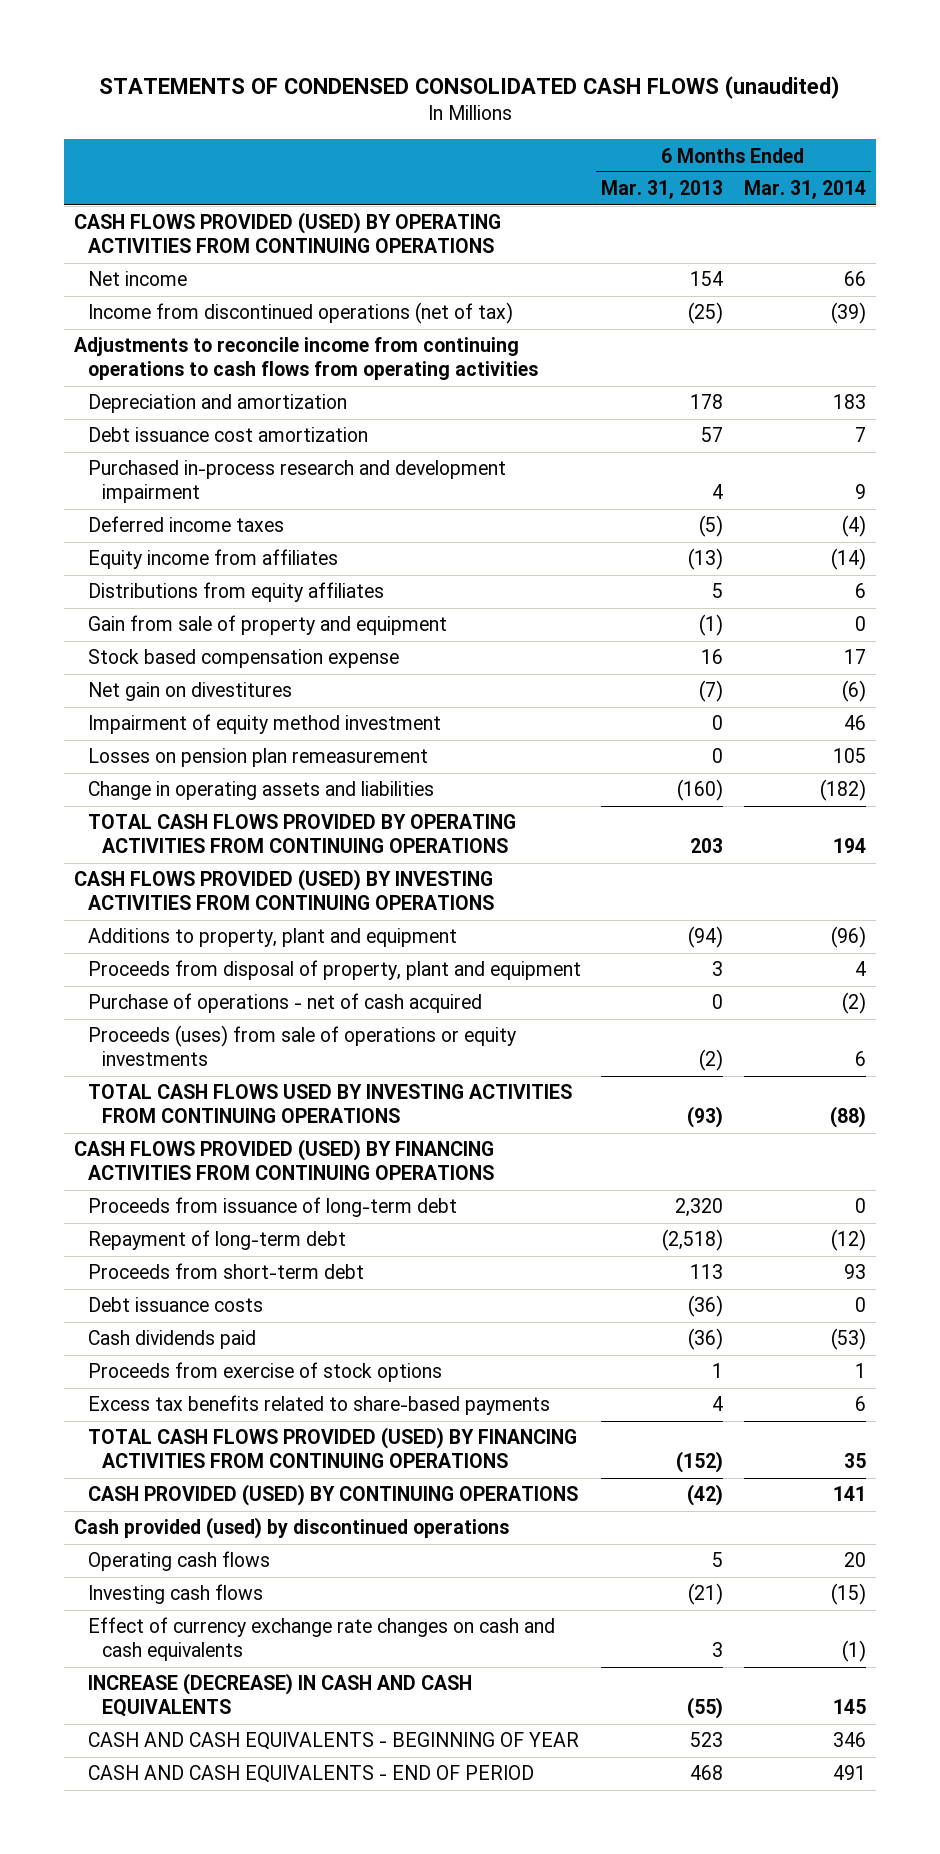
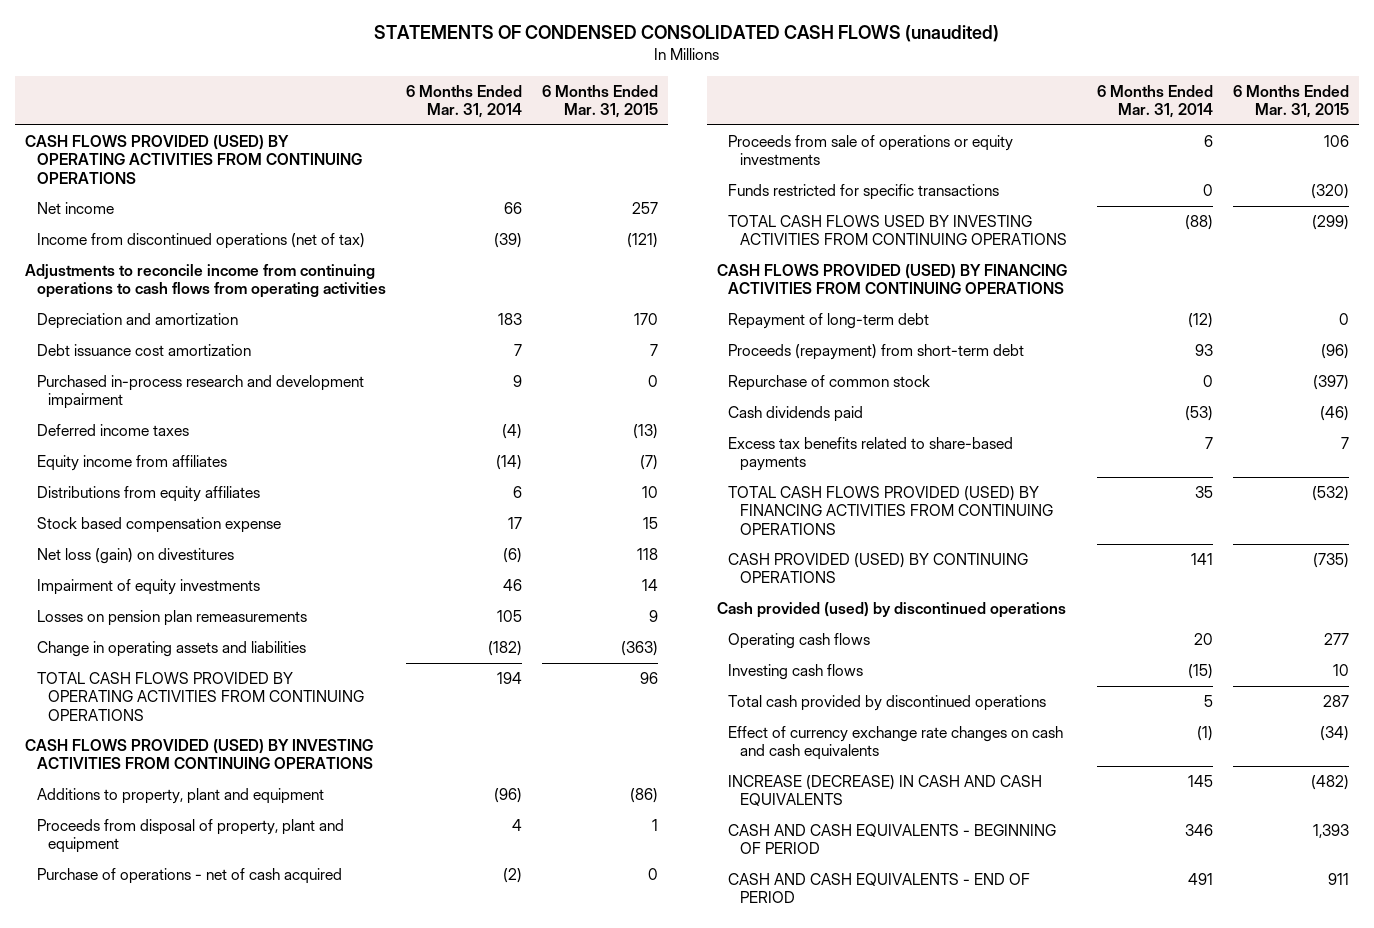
- | 6 Months Ended Mar. 31, 2013 | 6 Months Ended Mar. 31, 2014
+ | 6 Months Ended Mar. 31, 2014 | 6 Months Ended Mar. 31, 2015
- Gain from sale of property and equipment | (1) | 0
- Net gain on divestitures | (7) | (6)
- Impairment of equity method investment | 0 | 46
- Losses on pension plan remeasurement | 0 | 105
+ Net loss (gain) on divestitures | (6) | 118
+ Impairment of equity investments | 46 | 14
+ Losses on pension plan remeasurements | 105 | 9
- Proceeds (uses) from sale of operations or equity investments | (2) | 6
+ Proceeds from sale of operations or equity investments | 6 | 106
+ Funds restricted for specific transactions | 0 | (320)
- Proceeds from issuance of long-term debt | 2,320 | 0
- Proceeds from short-term debt | 113 | 93
- Debt issuance costs | (36) | 0
+ Proceeds (repayment) from short-term debt | 93 | (96)
+ Repurchase of common stock | 0 | (397)
- Proceeds from exercise of stock options | 1 | 1
- Excess tax benefits related to share-based payments | 4 | 6
+ Excess tax benefits related to share-based payments | 7 | 7
+ Total cash provided by discontinued operations | 5 | 287
- CASH AND CASH EQUIVALENTS - BEGINNING OF YEAR | 523 | 346
+ CASH AND CASH EQUIVALENTS - BEGINNING OF PERIOD | 346 | 1,393

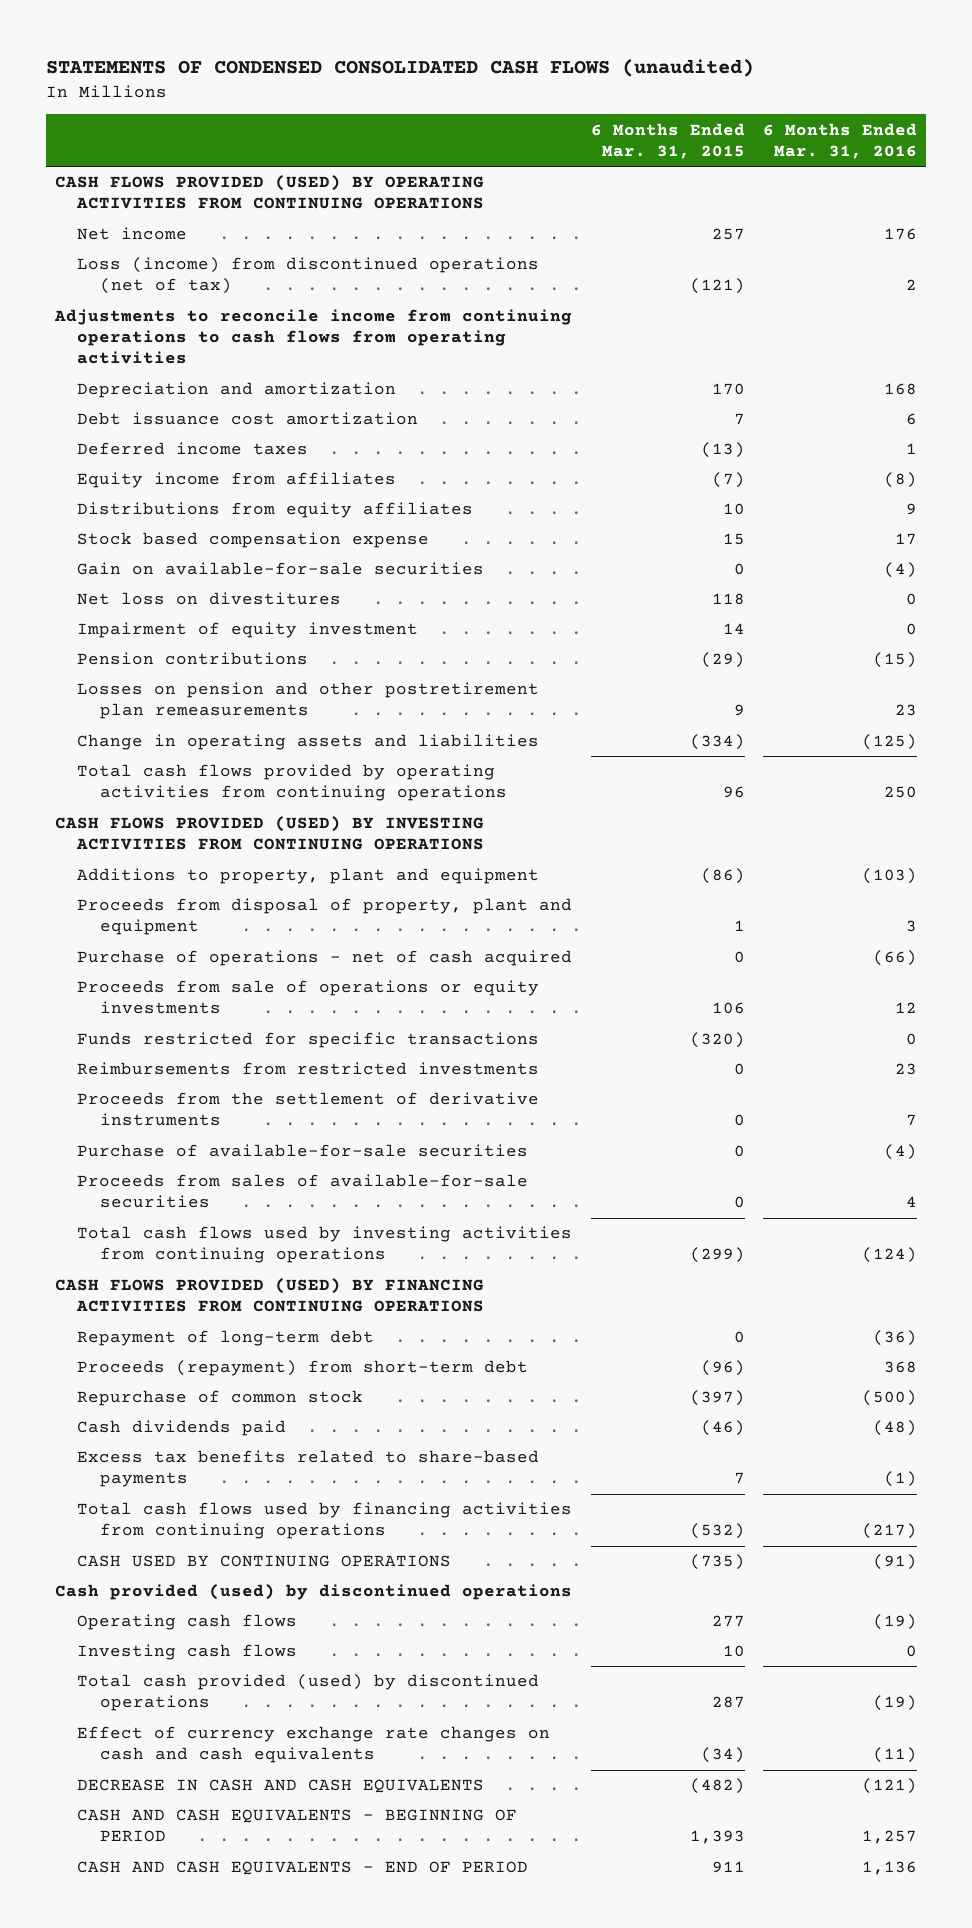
- | 6 Months Ended Mar. 31, 2014 | 6 Months Ended Mar. 31, 2015
+ | 6 Months Ended Mar. 31, 2015 | 6 Months Ended Mar. 31, 2016
- Income from discontinued operations (net of tax) | (39) | (121)
+ Loss (income) from discontinued operations (net of tax) | (121) | 2
- Purchased in-process research and development impairment | 9 | 0
- Net loss (gain) on divestitures | (6) | 118
- Impairment of equity investments | 46 | 14
- Losses on pension plan remeasurements | 105 | 9
- Change in operating assets and liabilities | (182) | (363)
- TOTAL CASH FLOWS PROVIDED BY OPERATING ACTIVITIES FROM CONTINUING OPERATIONS | 194 | 96
+ Gain on available-for-sale securities | 0 | (4)
+ Net loss on divestitures | 118 | 0
+ Impairment of equity investment | 14 | 0
+ Pension contributions | (29) | (15)
+ Losses on pension and other postretirement plan remeasurements | 9 | 23
+ Change in operating assets and liabilities | (334) | (125)
+ Total cash flows provided by operating activities from continuing operations | 96 | 250
- TOTAL CASH FLOWS USED BY INVESTING ACTIVITIES FROM CONTINUING OPERATIONS | (88) | (299)
+ Reimbursements from restricted investments | 0 | 23
+ Proceeds from the settlement of derivative instruments | 0 | 7
+ Purchase of available-for-sale securities | 0 | (4)
+ Proceeds from sales of available-for-sale securities | 0 | 4
+ Total cash flows used by investing activities from continuing operations | (299) | (124)
- TOTAL CASH FLOWS PROVIDED (USED) BY FINANCING ACTIVITIES FROM CONTINUING OPERATIONS | 35 | (532)
- CASH PROVIDED (USED) BY CONTINUING OPERATIONS | 141 | (735)
+ Total cash flows used by financing activities from continuing operations | (532) | (217)
+ CASH USED BY CONTINUING OPERATIONS | (735) | (91)
- Total cash provided by discontinued operations | 5 | 287
+ Total cash provided (used) by discontinued operations | 287 | (19)
- INCREASE (DECREASE) IN CASH AND CASH EQUIVALENTS | 145 | (482)
+ DECREASE IN CASH AND CASH EQUIVALENTS | (482) | (121)

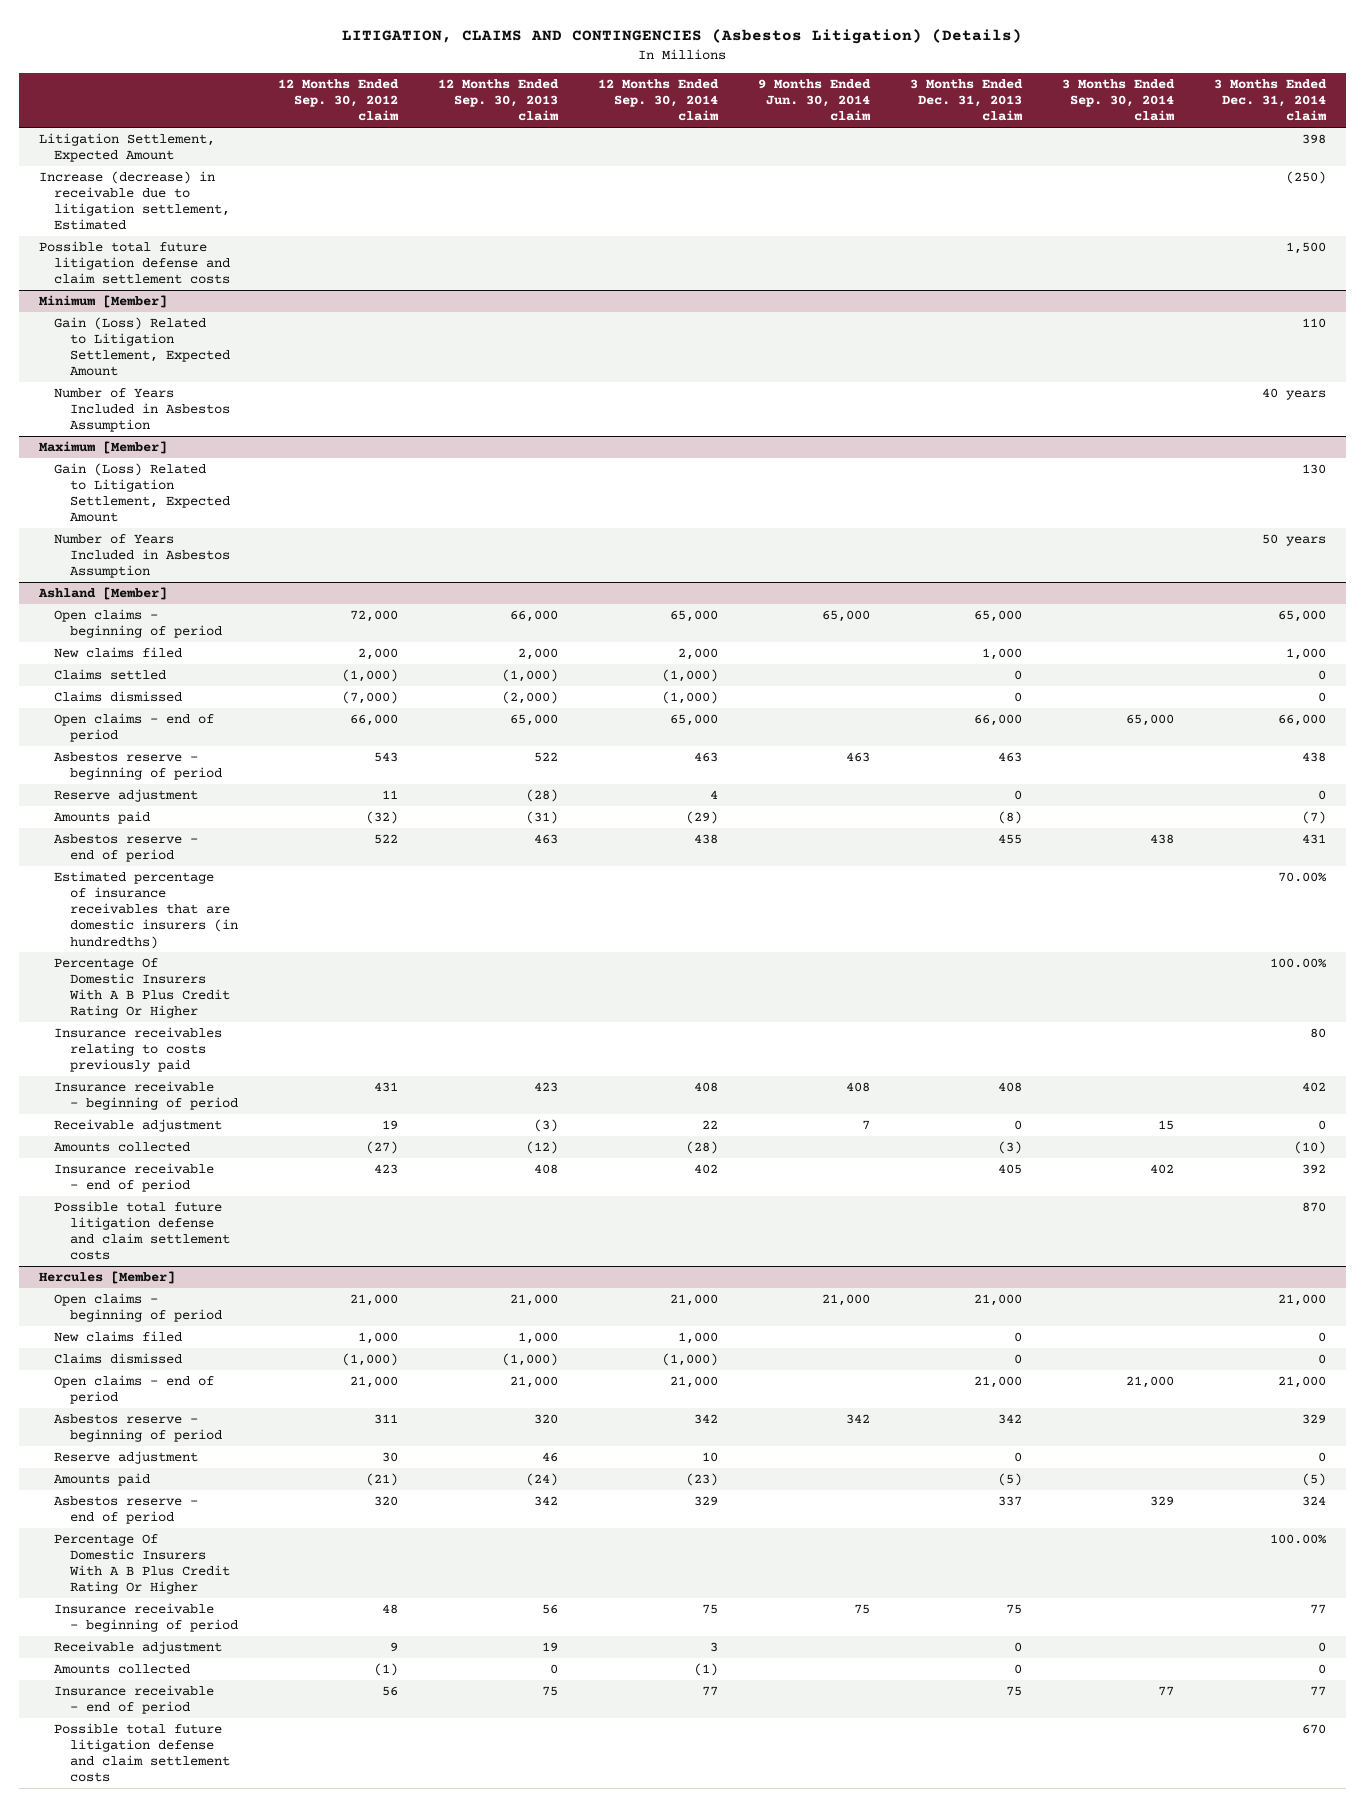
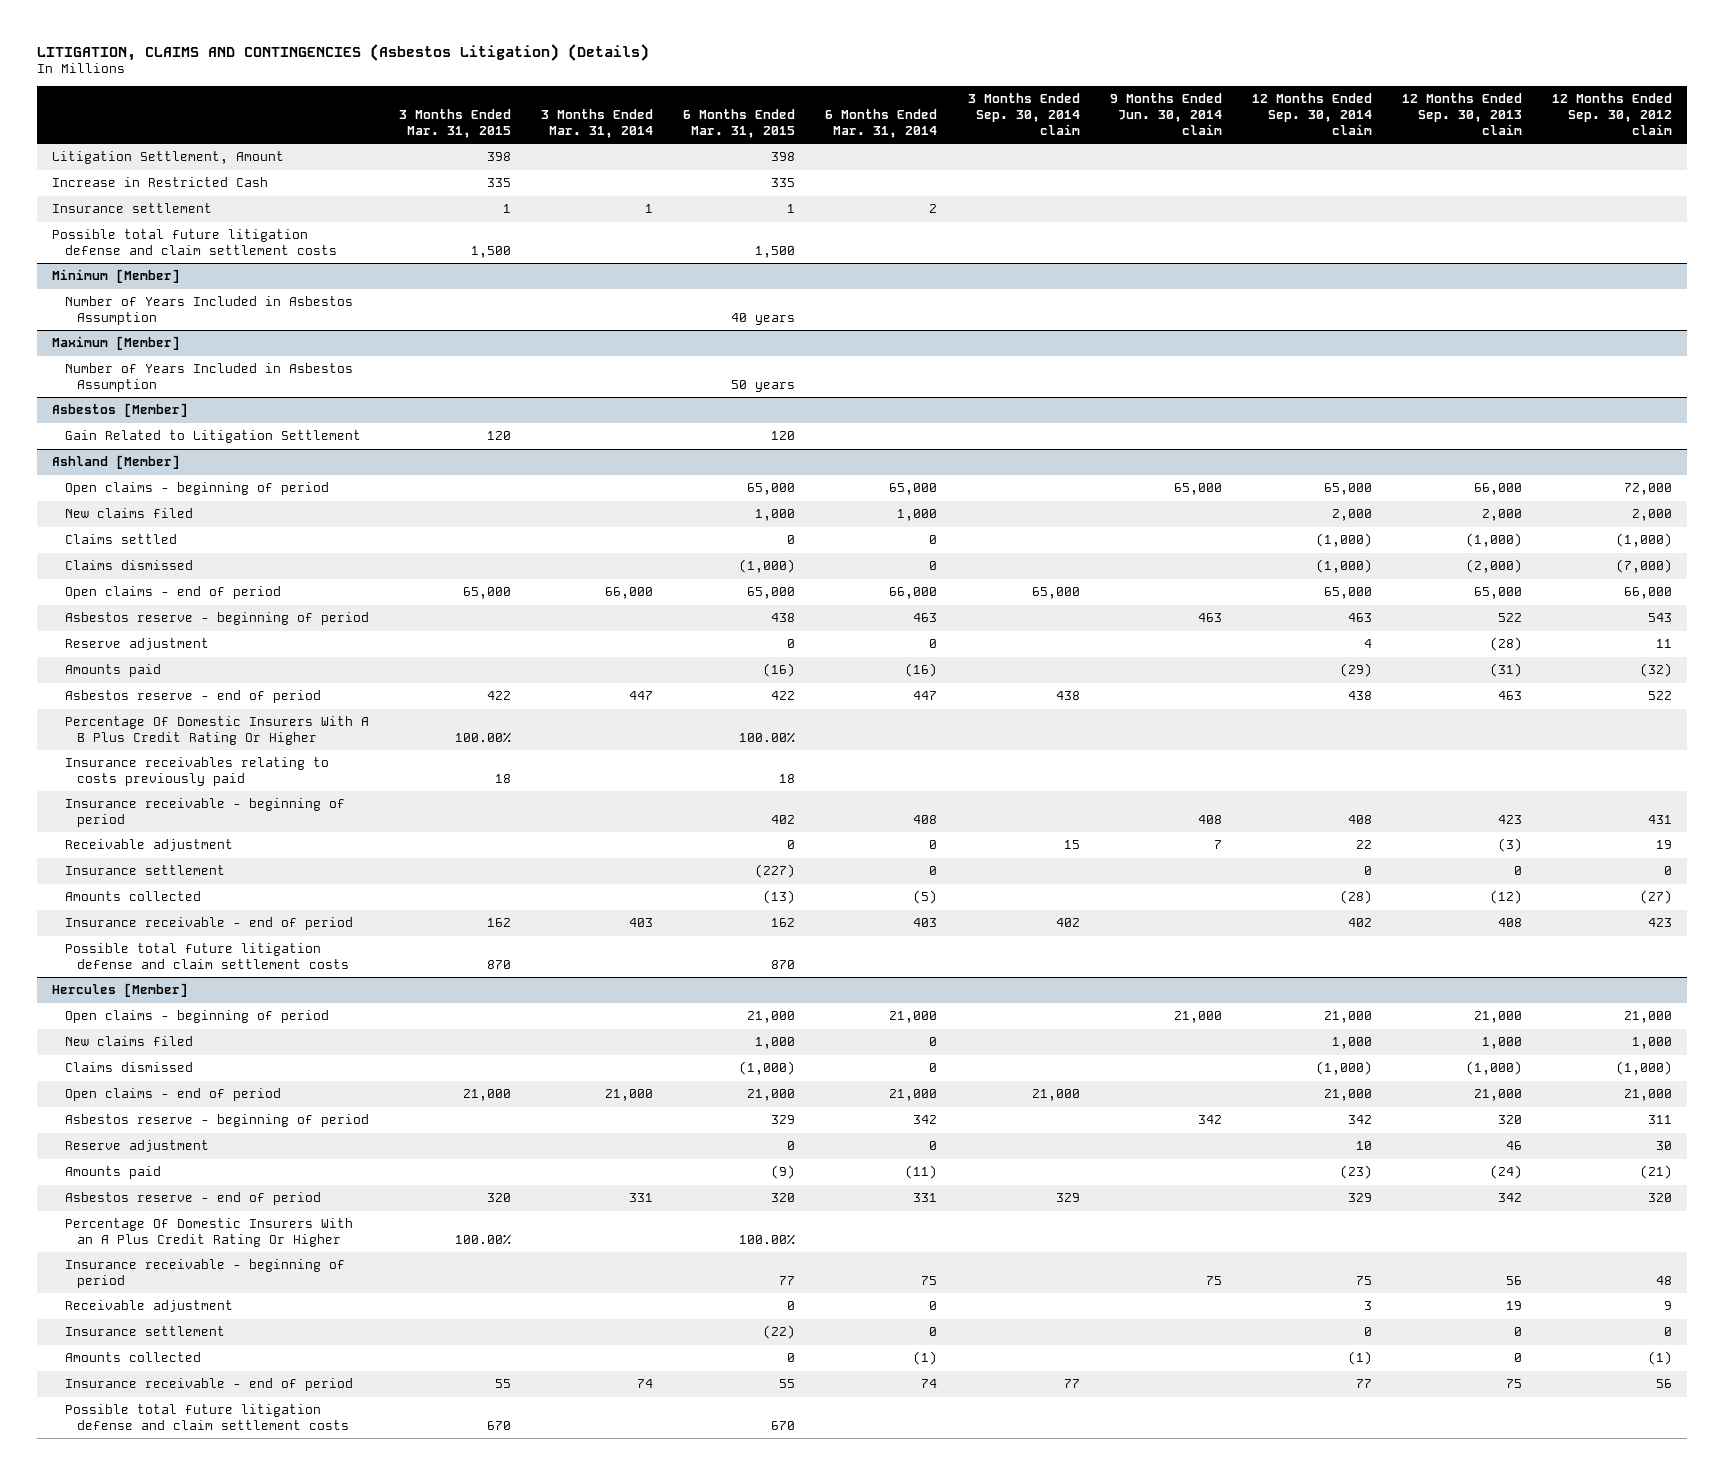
- | 12 Months Ended Sep. 30, 2012 claim | 12 Months Ended Sep. 30, 2013 claim | 12 Months Ended Sep. 30, 2014 claim | 9 Months Ended Jun. 30, 2014 claim | 3 Months Ended Dec. 31, 2013 claim | 3 Months Ended Sep. 30, 2014 claim | 3 Months Ended Dec. 31, 2014 claim
+ | 3 Months Ended Mar. 31, 2015 | 3 Months Ended Mar. 31, 2014 | 6 Months Ended Mar. 31, 2015 | 6 Months Ended Mar. 31, 2014 | 3 Months Ended Sep. 30, 2014 claim | 9 Months Ended Jun. 30, 2014 claim | 12 Months Ended Sep. 30, 2014 claim | 12 Months Ended Sep. 30, 2013 claim | 12 Months Ended Sep. 30, 2012 claim
- Litigation Settlement, Expected Amount | | | | | | | 398
- Increase (decrease) in receivable due to litigation settlement, Estimated | | | | | | | (250)
+ Litigation Settlement, Amount | 398 | | 398 | | | | | |
+ Increase in Restricted Cash | 335 | | 335 | | | | | |
+ Insurance settlement | 1 | 1 | 1 | 2 | | | | |
@ Minimum [Member]
- Gain (Loss) Related to Litigation Settlement, Expected Amount | | | | | | | 110
@ Maximum [Member]
- Gain (Loss) Related to Litigation Settlement, Expected Amount | | | | | | | 130
+ Asbestos [Member]
+ Gain Related to Litigation Settlement | 120 | | 120 | | | | | |
@ Ashland [Member]
- Estimated percentage of insurance receivables that are domestic insurers (in hundredths) | | | | | | | 70.00%
+ Insurance settlement | | | (227) | 0 | | | 0 | 0 | 0
@ Hercules [Member]
- Percentage Of Domestic Insurers With A B Plus Credit Rating Or Higher | | | | | | | 100.00%
+ Percentage Of Domestic Insurers With an A Plus Credit Rating Or Higher | 100.00% | | 100.00% | | | | | |
+ Insurance settlement | | | (22) | 0 | | | 0 | 0 | 0

